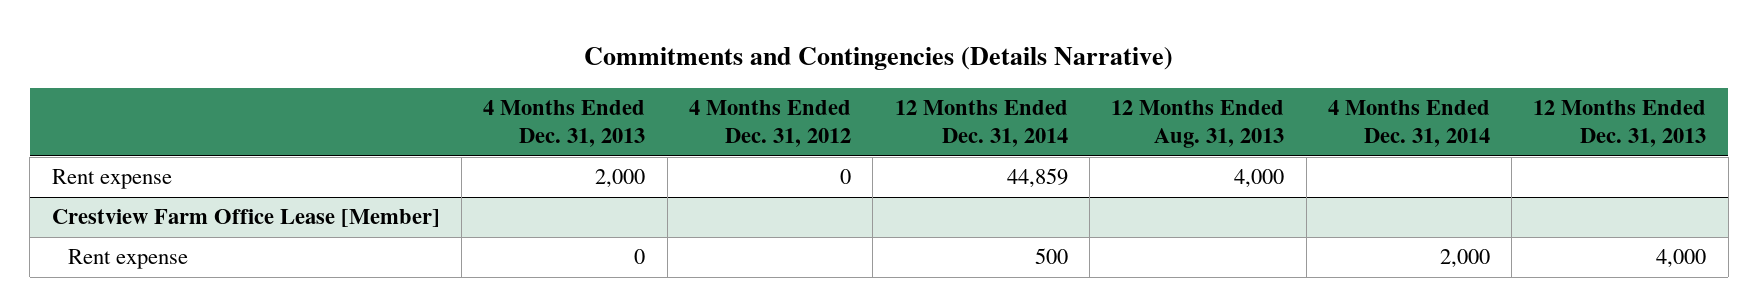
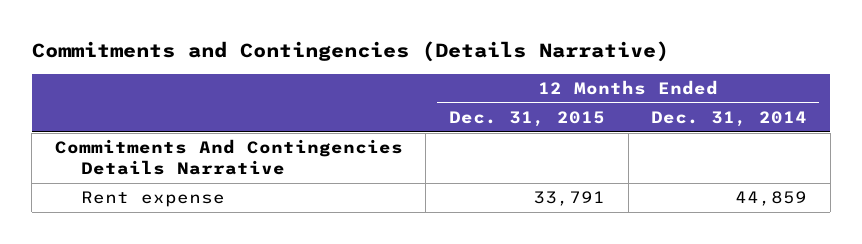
- | 4 Months Ended Dec. 31, 2013 | 4 Months Ended Dec. 31, 2012 | 12 Months Ended Dec. 31, 2014 | 12 Months Ended Aug. 31, 2013 | 4 Months Ended Dec. 31, 2014 | 12 Months Ended Dec. 31, 2013
+ | 12 Months Ended Dec. 31, 2015 | 12 Months Ended Dec. 31, 2014
+ Commitments And Contingencies Details Narrative
- Crestview Farm Office Lease [Member]
- Rent expense | 0 | | 500 | | 2,000 | 4,000

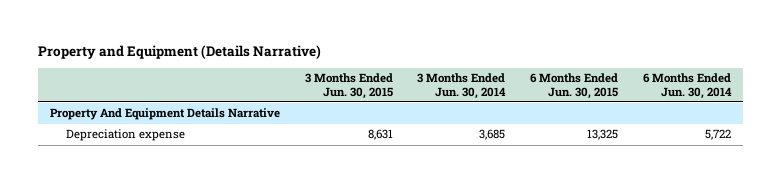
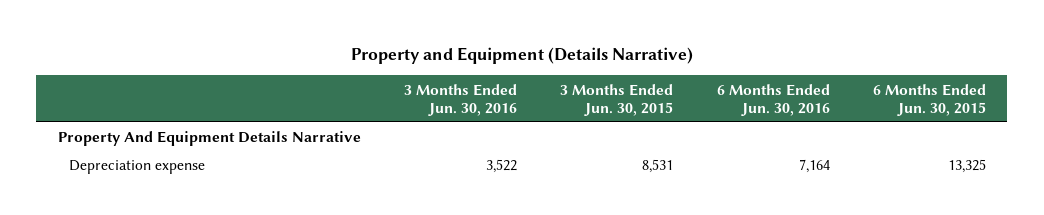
- | 3 Months Ended Jun. 30, 2015 | 3 Months Ended Jun. 30, 2014 | 6 Months Ended Jun. 30, 2015 | 6 Months Ended Jun. 30, 2014
+ | 3 Months Ended Jun. 30, 2016 | 3 Months Ended Jun. 30, 2015 | 6 Months Ended Jun. 30, 2016 | 6 Months Ended Jun. 30, 2015
- Depreciation expense | 8,631 | 3,685 | 13,325 | 5,722
+ Depreciation expense | 3,522 | 8,531 | 7,164 | 13,325

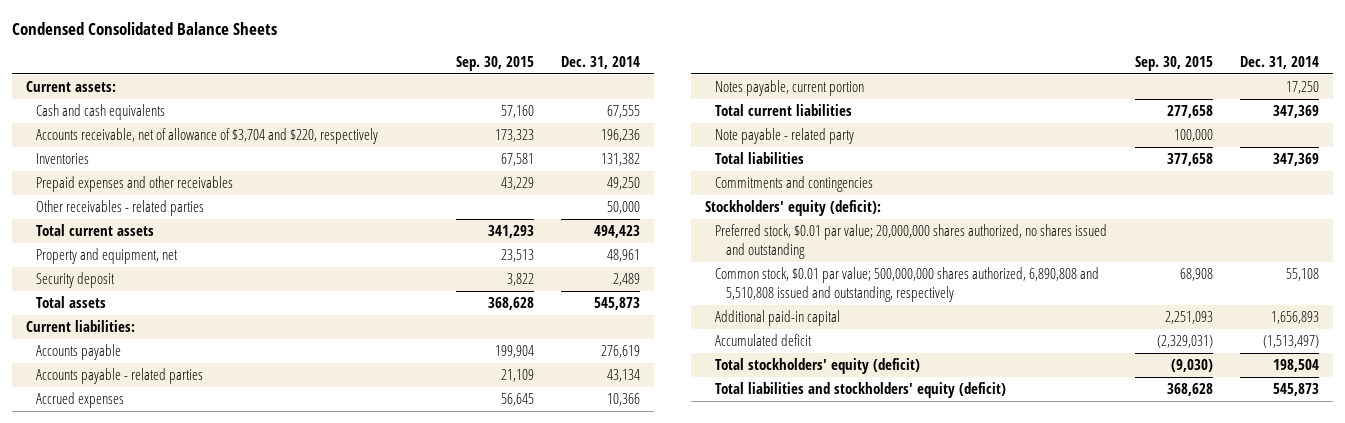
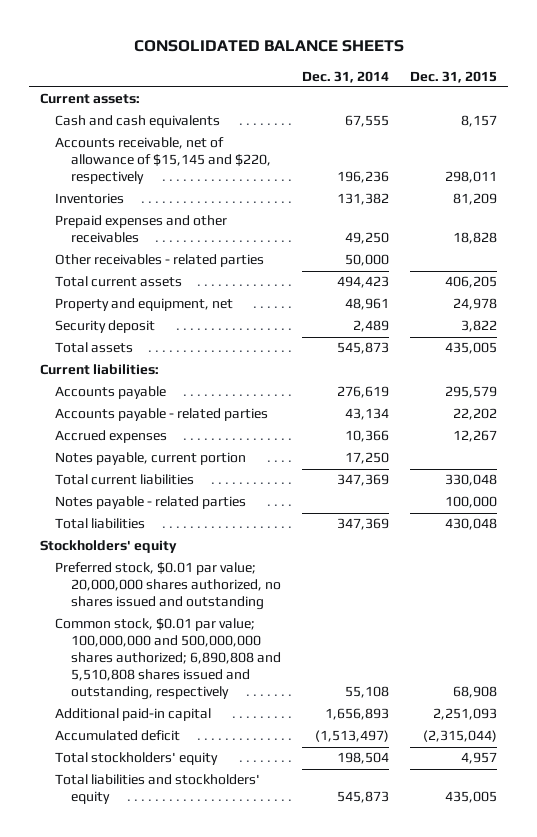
- Condensed Consolidated Balance Sheets
+ CONSOLIDATED BALANCE SHEETS
- | Sep. 30, 2015 | Dec. 31, 2014
+ | Dec. 31, 2014 | Dec. 31, 2015
- Accounts receivable, net of allowance of $3,704 and $220, respectively | 173,323 | 196,236
+ Accounts receivable, net of allowance of $15,145 and $220, respectively | 196,236 | 298,011
- Note payable - related party | 100,000 |
+ Notes payable - related parties | | 100,000
- Commitments and contingencies
- Stockholders' equity (deficit):
+ Stockholders' equity
- Common stock, $0.01 par value; 500,000,000 shares authorized, 6,890,808 and 5,510,808 issued and outstanding, respectively | 68,908 | 55,108
+ Common stock, $0.01 par value; 100,000,000 and 500,000,000 shares authorized; 6,890,808 and 5,510,808 shares issued and outstanding, respectively | 55,108 | 68,908
- Total stockholders' equity (deficit) | (9,030) | 198,504
- Total liabilities and stockholders' equity (deficit) | 368,628 | 545,873
+ Total stockholders' equity | 198,504 | 4,957
+ Total liabilities and stockholders' equity | 545,873 | 435,005

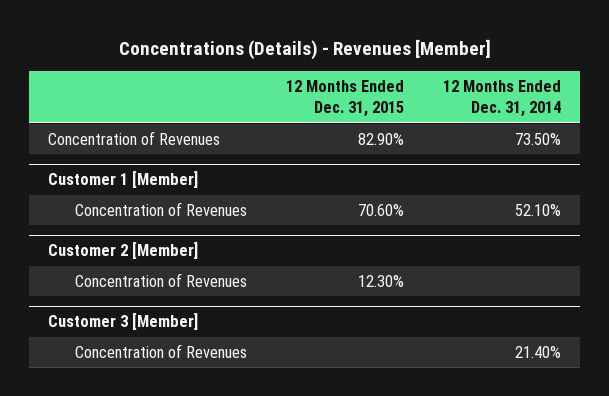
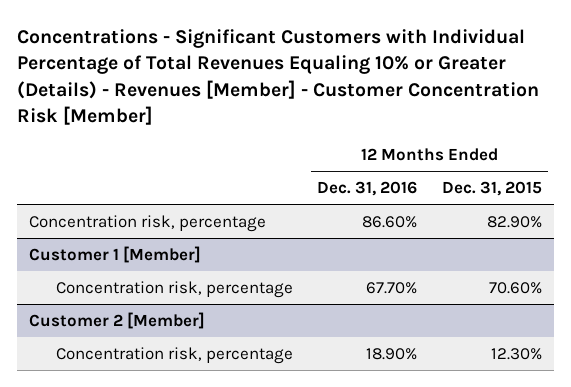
- Concentrations (Details) - Revenues [Member]
+ Concentrations - Significant Customers with Individual Percentage of Total Revenues Equaling 10% or Greater (Details) - Revenues [Member] - Customer Concentration Risk [Member]
- | 12 Months Ended Dec. 31, 2015 | 12 Months Ended Dec. 31, 2014
+ | 12 Months Ended Dec. 31, 2016 | 12 Months Ended Dec. 31, 2015
- Concentration of Revenues | 82.90% | 73.50%
+ Concentration risk, percentage | 86.60% | 82.90%
@ Customer 1 [Member]
- Concentration of Revenues | 70.60% | 52.10%
+ Concentration risk, percentage | 67.70% | 70.60%
@ Customer 2 [Member]
- Concentration of Revenues | 12.30% |
- Customer 3 [Member]
- Concentration of Revenues | | 21.40%
@ Customer 2 [Member]
+ Concentration risk, percentage | 18.90% | 12.30%

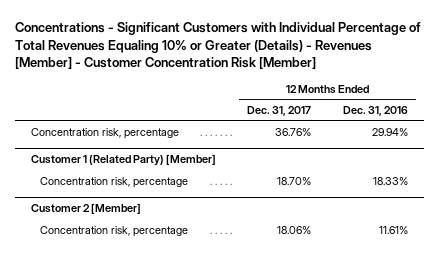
- | 12 Months Ended Dec. 31, 2016 | 12 Months Ended Dec. 31, 2015
+ | 12 Months Ended Dec. 31, 2017 | 12 Months Ended Dec. 31, 2016
- Concentration risk, percentage | 86.60% | 82.90%
- Customer 1 [Member]
- Concentration risk, percentage | 67.70% | 70.60%
+ Concentration risk, percentage | 36.76% | 29.94%
+ Customer 1 (Related Party) [Member]
+ Concentration risk, percentage | 18.70% | 18.33%
@ Customer 2 [Member]
- Concentration risk, percentage | 18.90% | 12.30%
+ Concentration risk, percentage | 18.06% | 11.61%

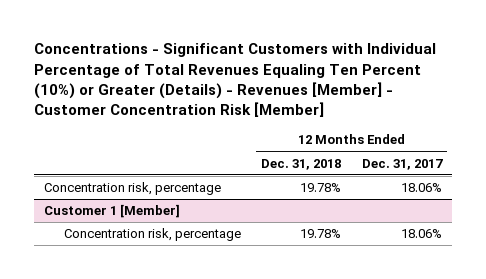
- Concentrations - Significant Customers with Individual Percentage of Total Revenues Equaling 10% or Greater (Details) - Revenues [Member] - Customer Concentration Risk [Member]
+ Concentrations - Significant Customers with Individual Percentage of Total Revenues Equaling Ten Percent (10%) or Greater (Details) - Revenues [Member] - Customer Concentration Risk [Member]
- | 12 Months Ended Dec. 31, 2017 | 12 Months Ended Dec. 31, 2016
+ | 12 Months Ended Dec. 31, 2018 | 12 Months Ended Dec. 31, 2017
- Concentration risk, percentage | 36.76% | 29.94%
- Customer 1 (Related Party) [Member]
- Concentration risk, percentage | 18.70% | 18.33%
- Customer 2 [Member]
+ Customer 1 [Member]
+ Concentration risk, percentage | 19.78% | 18.06%

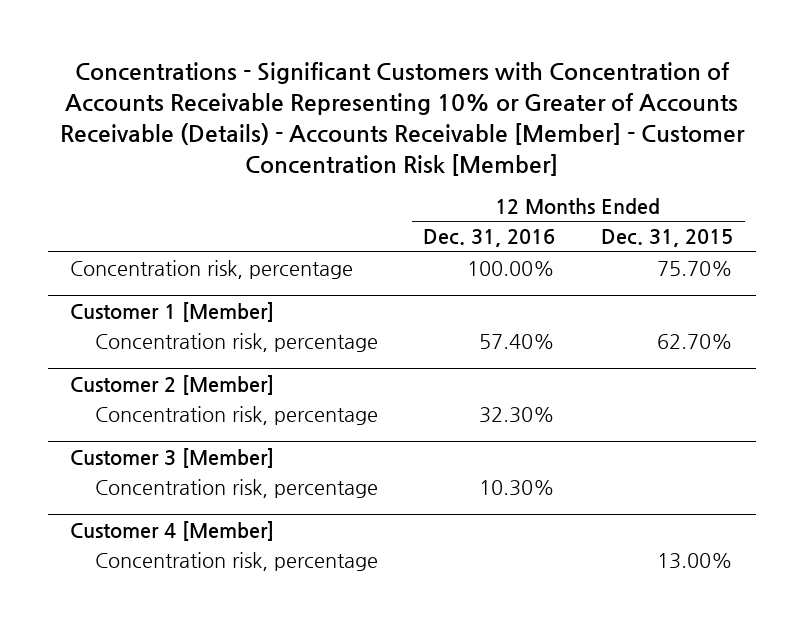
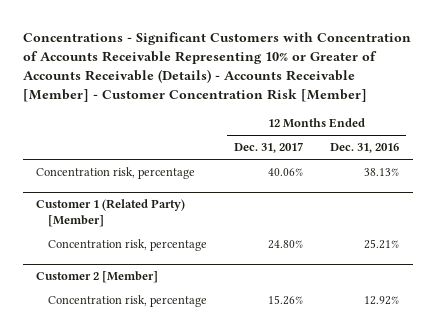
- | 12 Months Ended Dec. 31, 2016 | 12 Months Ended Dec. 31, 2015
+ | 12 Months Ended Dec. 31, 2017 | 12 Months Ended Dec. 31, 2016
- Concentration risk, percentage | 100.00% | 75.70%
- Customer 1 [Member]
- Concentration risk, percentage | 57.40% | 62.70%
+ Concentration risk, percentage | 40.06% | 38.13%
+ Customer 1 (Related Party) [Member]
+ Concentration risk, percentage | 24.80% | 25.21%
@ Customer 2 [Member]
- Concentration risk, percentage | 32.30% |
- Customer 3 [Member]
- Concentration risk, percentage | 10.30% |
- Customer 4 [Member]
- Concentration risk, percentage | | 13.00%
@ Customer 2 [Member]
+ Concentration risk, percentage | 15.26% | 12.92%

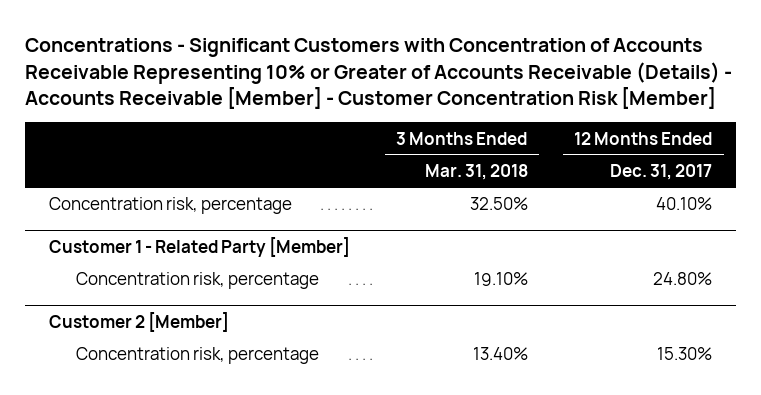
- | 12 Months Ended Dec. 31, 2017 | 12 Months Ended Dec. 31, 2016
+ | 3 Months Ended Mar. 31, 2018 | 12 Months Ended Dec. 31, 2017
- Concentration risk, percentage | 40.06% | 38.13%
- Customer 1 (Related Party) [Member]
+ Concentration risk, percentage | 32.50% | 40.10%
+ Customer 1 - Related Party [Member]
@ Customer 2 [Member]
- Concentration risk, percentage | 15.26% | 12.92%
+ Concentration risk, percentage | 13.40% | 15.30%

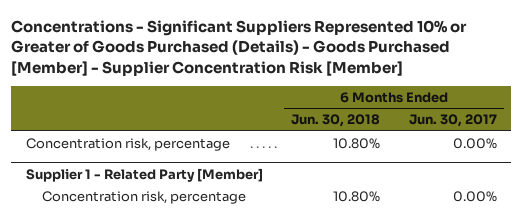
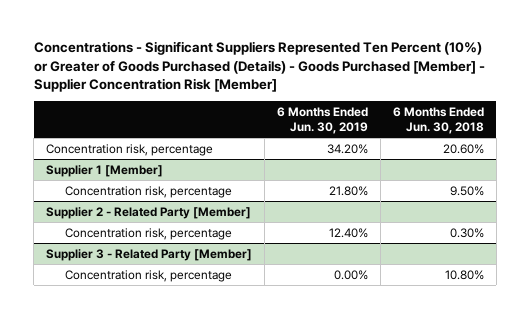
- Concentrations - Significant Suppliers Represented 10% or Greater of Goods Purchased (Details) - Goods Purchased [Member] - Supplier Concentration Risk [Member]
+ Concentrations - Significant Suppliers Represented Ten Percent (10%) or Greater of Goods Purchased (Details) - Goods Purchased [Member] - Supplier Concentration Risk [Member]
- | 6 Months Ended Jun. 30, 2018 | 6 Months Ended Jun. 30, 2017
+ | 6 Months Ended Jun. 30, 2019 | 6 Months Ended Jun. 30, 2018
- Concentration risk, percentage | 10.80% | 0.00%
- Supplier 1 - Related Party [Member]
+ Concentration risk, percentage | 34.20% | 20.60%
+ Supplier 1 [Member]
+ Concentration risk, percentage | 21.80% | 9.50%
+ Supplier 2 - Related Party [Member]
+ Concentration risk, percentage | 12.40% | 0.30%
+ Supplier 3 - Related Party [Member]

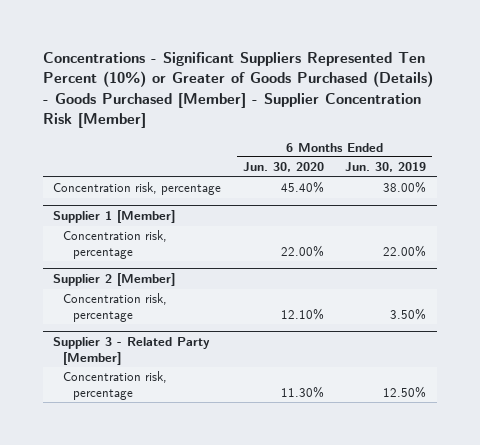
- | 6 Months Ended Jun. 30, 2019 | 6 Months Ended Jun. 30, 2018
+ | 6 Months Ended Jun. 30, 2020 | 6 Months Ended Jun. 30, 2019
- Concentration risk, percentage | 34.20% | 20.60%
+ Concentration risk, percentage | 45.40% | 38.00%
@ Supplier 1 [Member]
- Concentration risk, percentage | 21.80% | 9.50%
- Supplier 2 - Related Party [Member]
- Concentration risk, percentage | 12.40% | 0.30%
@ Supplier 1 [Member]
+ Concentration risk, percentage | 22.00% | 22.00%
+ Supplier 2 [Member]
+ Concentration risk, percentage | 12.10% | 3.50%
@ Supplier 3 - Related Party [Member]
- Concentration risk, percentage | 0.00% | 10.80%
+ Concentration risk, percentage | 11.30% | 12.50%

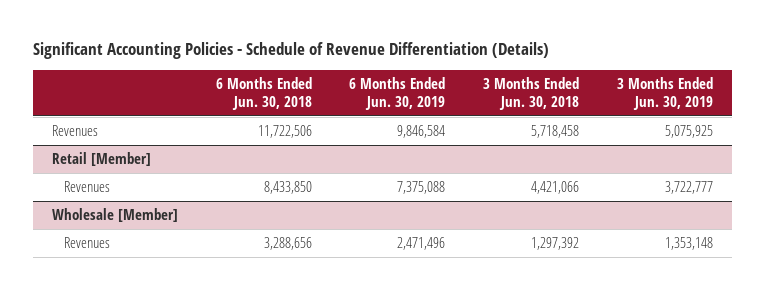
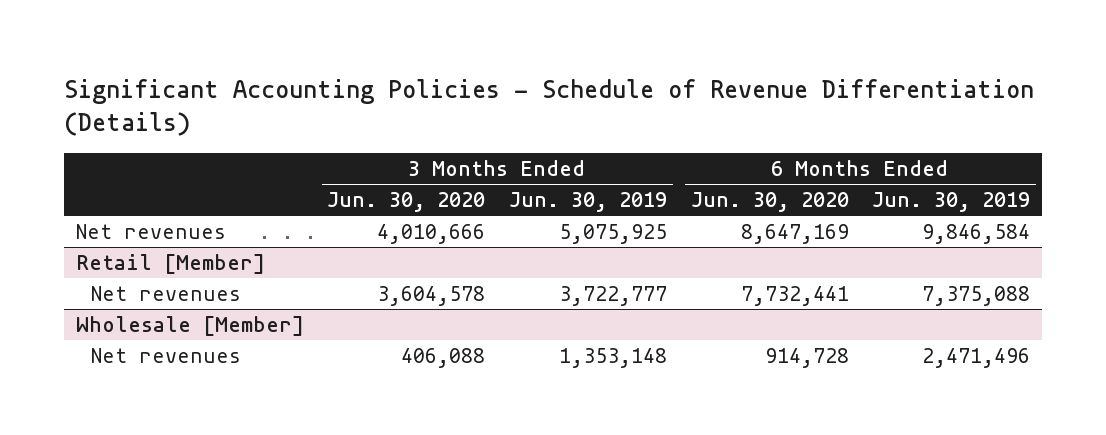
- | 6 Months Ended Jun. 30, 2018 | 6 Months Ended Jun. 30, 2019 | 3 Months Ended Jun. 30, 2018 | 3 Months Ended Jun. 30, 2019
+ | 3 Months Ended Jun. 30, 2020 | 3 Months Ended Jun. 30, 2019 | 6 Months Ended Jun. 30, 2020 | 6 Months Ended Jun. 30, 2019
- Revenues | 11,722,506 | 9,846,584 | 5,718,458 | 5,075,925
+ Net revenues | 4,010,666 | 5,075,925 | 8,647,169 | 9,846,584
@ Retail [Member]
- Revenues | 8,433,850 | 7,375,088 | 4,421,066 | 3,722,777
+ Net revenues | 3,604,578 | 3,722,777 | 7,732,441 | 7,375,088
@ Wholesale [Member]
- Revenues | 3,288,656 | 2,471,496 | 1,297,392 | 1,353,148
+ Net revenues | 406,088 | 1,353,148 | 914,728 | 2,471,496

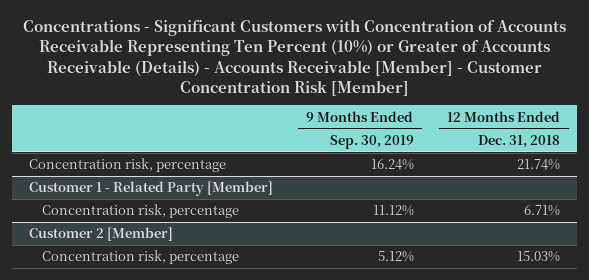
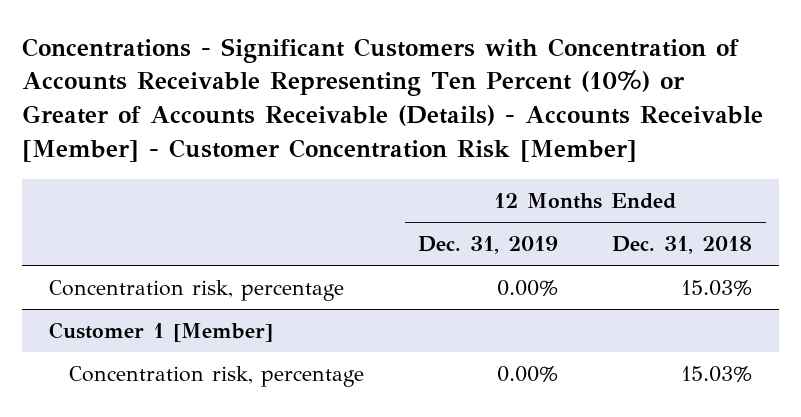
- | 9 Months Ended Sep. 30, 2019 | 12 Months Ended Dec. 31, 2018
+ | 12 Months Ended Dec. 31, 2019 | 12 Months Ended Dec. 31, 2018
- Concentration risk, percentage | 16.24% | 21.74%
- Customer 1 - Related Party [Member]
- Concentration risk, percentage | 11.12% | 6.71%
- Customer 2 [Member]
+ Customer 1 [Member]
+ Concentration risk, percentage | 0.00% | 15.03%

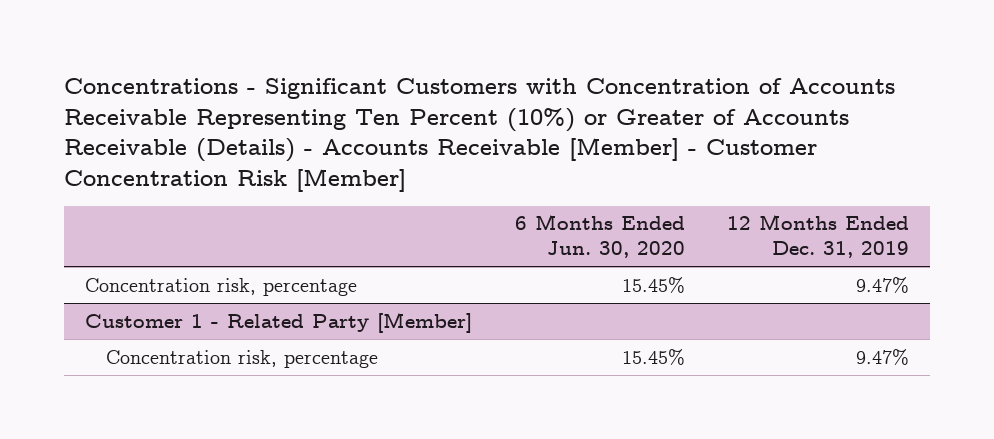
- | 12 Months Ended Dec. 31, 2019 | 12 Months Ended Dec. 31, 2018
+ | 6 Months Ended Jun. 30, 2020 | 12 Months Ended Dec. 31, 2019
- Concentration risk, percentage | 0.00% | 15.03%
- Customer 1 [Member]
- Concentration risk, percentage | 0.00% | 15.03%
+ Concentration risk, percentage | 15.45% | 9.47%
+ Customer 1 - Related Party [Member]
+ Concentration risk, percentage | 15.45% | 9.47%

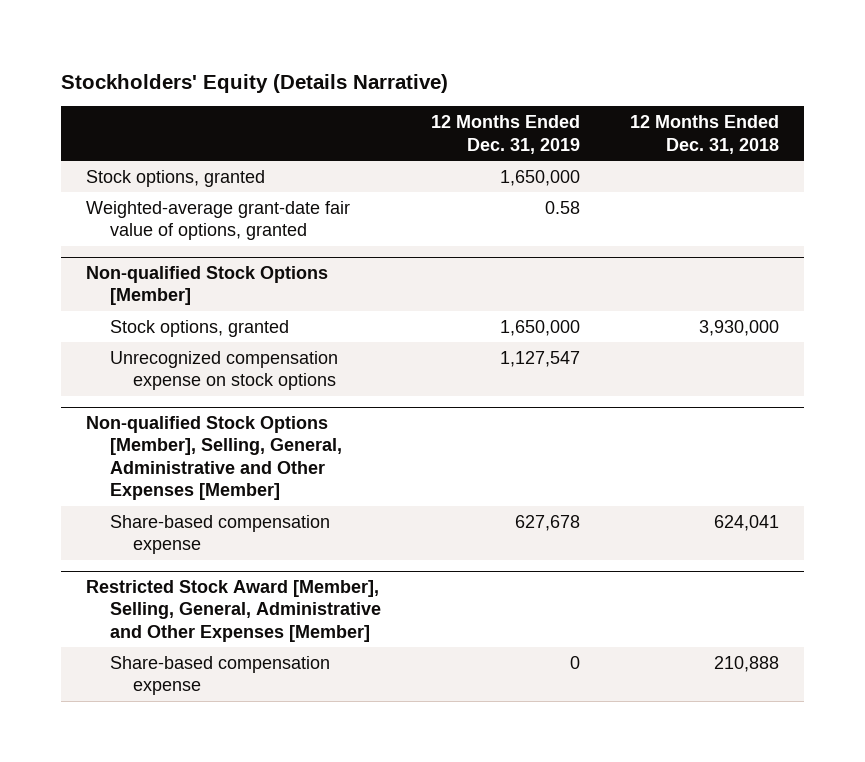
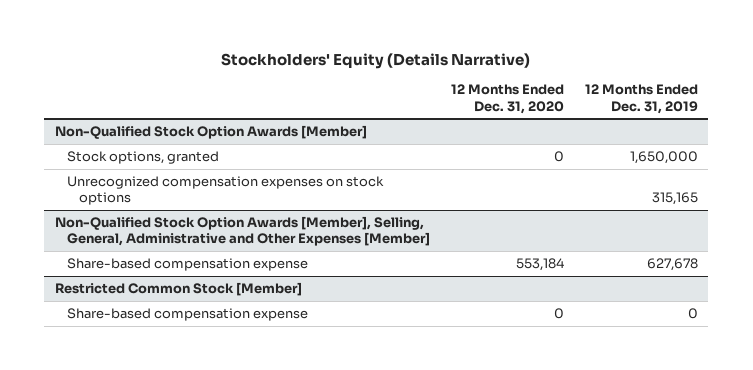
- | 12 Months Ended Dec. 31, 2019 | 12 Months Ended Dec. 31, 2018
+ | 12 Months Ended Dec. 31, 2020 | 12 Months Ended Dec. 31, 2019
- Stock options, granted | 1,650,000 |
- Weighted-average grant-date fair value of options, granted | 0.58 |
- Non-qualified Stock Options [Member]
+ Non-Qualified Stock Option Awards [Member]
- Unrecognized compensation expense on stock options | 1,127,547 |
- Non-qualified Stock Options [Member], Selling, General, Administrative and Other Expenses [Member]
+ Unrecognized compensation expenses on stock options | | 315,165
+ Non-Qualified Stock Option Awards [Member], Selling, General, Administrative and Other Expenses [Member]
- Restricted Stock Award [Member], Selling, General, Administrative and Other Expenses [Member]
+ Restricted Common Stock [Member]

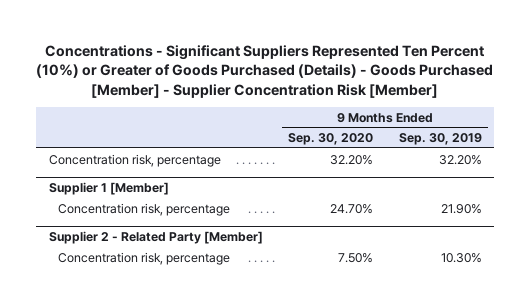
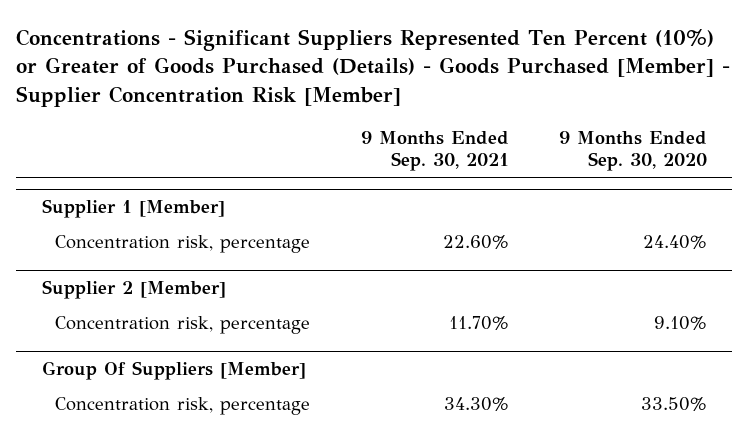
- | 9 Months Ended Sep. 30, 2020 | 9 Months Ended Sep. 30, 2019
+ | 9 Months Ended Sep. 30, 2021 | 9 Months Ended Sep. 30, 2020
- Concentration risk, percentage | 32.20% | 32.20%
@ Supplier 1 [Member]
- Concentration risk, percentage | 24.70% | 21.90%
- Supplier 2 - Related Party [Member]
- Concentration risk, percentage | 7.50% | 10.30%
@ Supplier 1 [Member]
+ Concentration risk, percentage | 22.60% | 24.40%
+ Supplier 2 [Member]
+ Concentration risk, percentage | 11.70% | 9.10%
+ Group Of Suppliers [Member]
+ Concentration risk, percentage | 34.30% | 33.50%

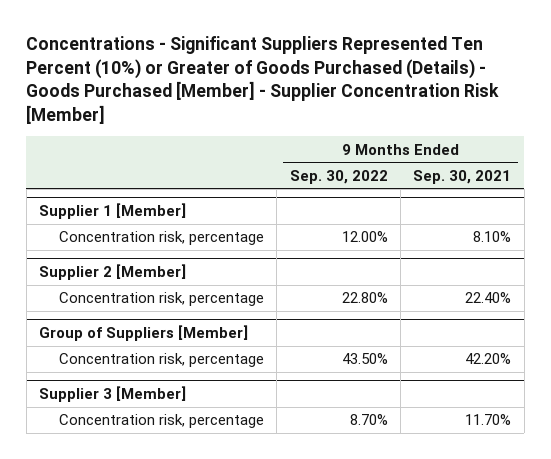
- | 9 Months Ended Sep. 30, 2021 | 9 Months Ended Sep. 30, 2020
+ | 9 Months Ended Sep. 30, 2022 | 9 Months Ended Sep. 30, 2021
@ Supplier 1 [Member]
- Concentration risk, percentage | 22.60% | 24.40%
+ Concentration risk, percentage | 12.00% | 8.10%
@ Supplier 2 [Member]
+ Concentration risk, percentage | 22.80% | 22.40%
+ Group of Suppliers [Member]
+ Concentration risk, percentage | 43.50% | 42.20%
+ Supplier 3 [Member]
- Group Of Suppliers [Member]
- Concentration risk, percentage | 34.30% | 33.50%

